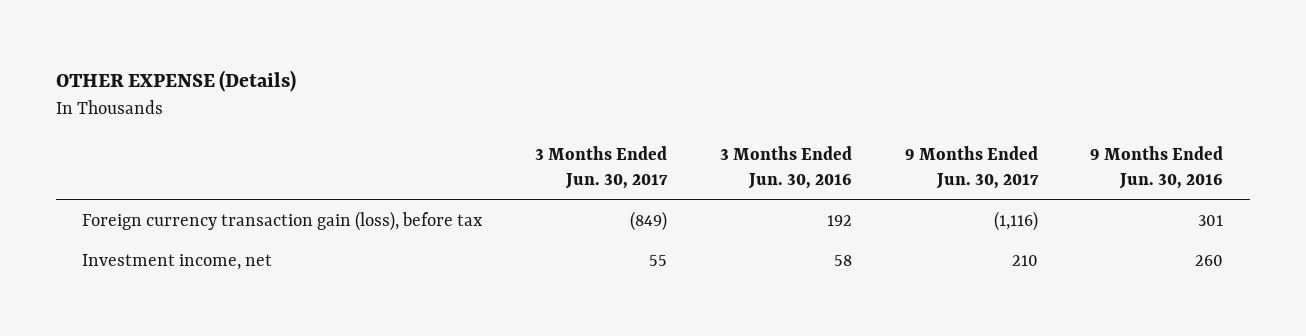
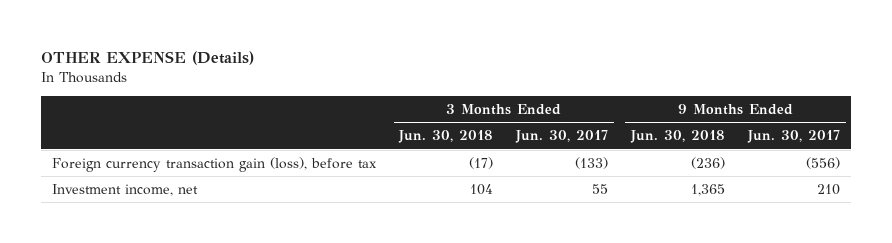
- | 3 Months Ended Jun. 30, 2017 | 3 Months Ended Jun. 30, 2016 | 9 Months Ended Jun. 30, 2017 | 9 Months Ended Jun. 30, 2016
+ | 3 Months Ended Jun. 30, 2018 | 3 Months Ended Jun. 30, 2017 | 9 Months Ended Jun. 30, 2018 | 9 Months Ended Jun. 30, 2017
- Foreign currency transaction gain (loss), before tax | (849) | 192 | (1,116) | 301
+ Foreign currency transaction gain (loss), before tax | (17) | (133) | (236) | (556)

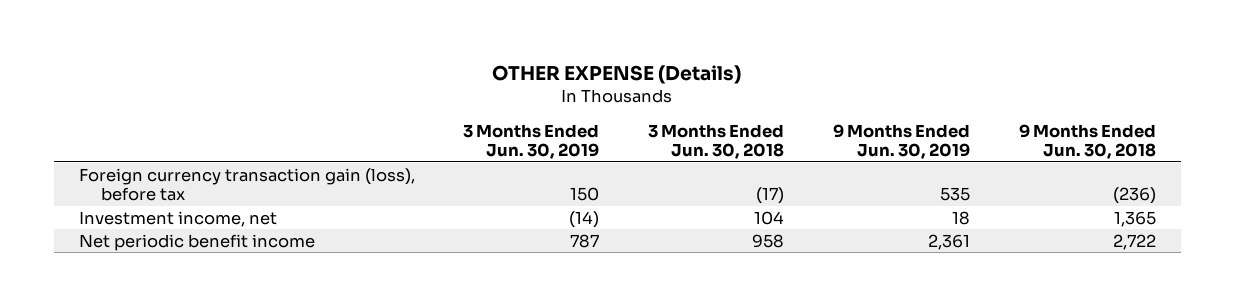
- | 3 Months Ended Jun. 30, 2018 | 3 Months Ended Jun. 30, 2017 | 9 Months Ended Jun. 30, 2018 | 9 Months Ended Jun. 30, 2017
+ | 3 Months Ended Jun. 30, 2019 | 3 Months Ended Jun. 30, 2018 | 9 Months Ended Jun. 30, 2019 | 9 Months Ended Jun. 30, 2018
+ Net periodic benefit income | 787 | 958 | 2,361 | 2,722

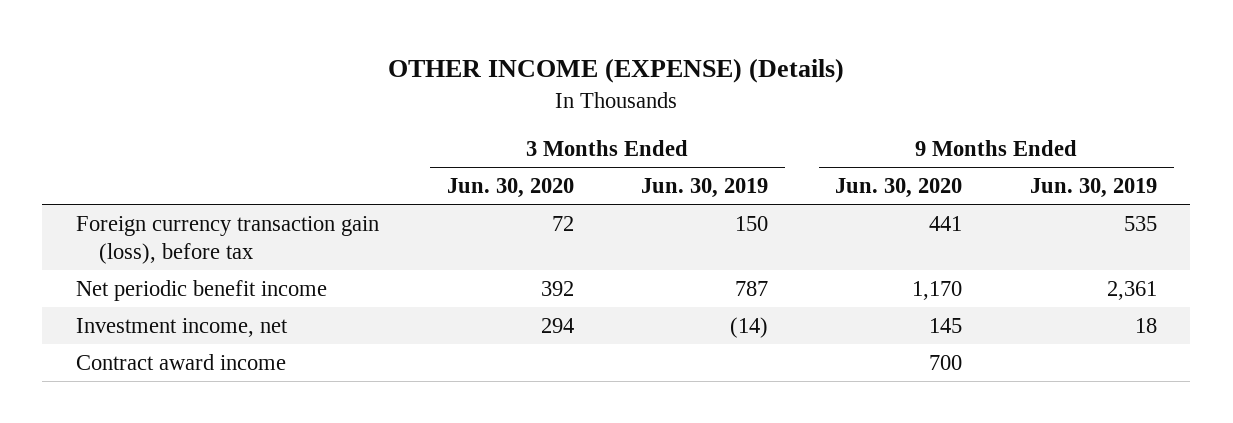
- OTHER EXPENSE (Details)
+ OTHER INCOME (EXPENSE) (Details)
- | 3 Months Ended Jun. 30, 2019 | 3 Months Ended Jun. 30, 2018 | 9 Months Ended Jun. 30, 2019 | 9 Months Ended Jun. 30, 2018
+ | 3 Months Ended Jun. 30, 2020 | 3 Months Ended Jun. 30, 2019 | 9 Months Ended Jun. 30, 2020 | 9 Months Ended Jun. 30, 2019
moved down: Investment income, net | 294 | (14) | 145 | 18
+ Contract award income | | | 700 |

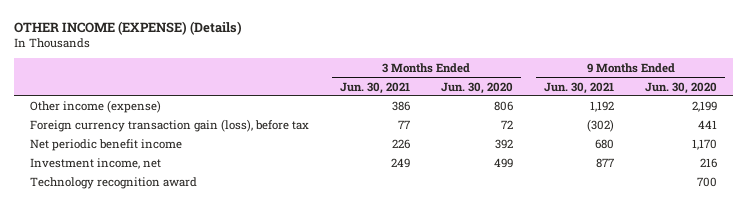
- | 3 Months Ended Jun. 30, 2020 | 3 Months Ended Jun. 30, 2019 | 9 Months Ended Jun. 30, 2020 | 9 Months Ended Jun. 30, 2019
+ | 3 Months Ended Jun. 30, 2021 | 3 Months Ended Jun. 30, 2020 | 9 Months Ended Jun. 30, 2021 | 9 Months Ended Jun. 30, 2020
+ Other income (expense) | 386 | 806 | 1,192 | 2,199
- Investment income, net | 294 | (14) | 145 | 18
- Contract award income | | | 700 |
+ Investment income, net | 249 | 499 | 877 | 216
+ Technology recognition award | | | | 700

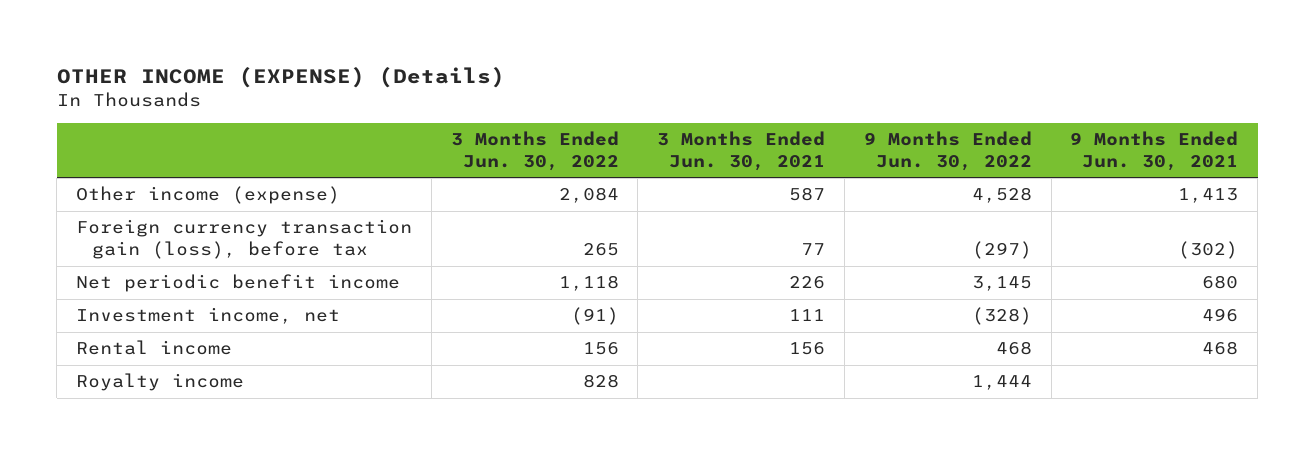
- | 3 Months Ended Jun. 30, 2021 | 3 Months Ended Jun. 30, 2020 | 9 Months Ended Jun. 30, 2021 | 9 Months Ended Jun. 30, 2020
+ | 3 Months Ended Jun. 30, 2022 | 3 Months Ended Jun. 30, 2021 | 9 Months Ended Jun. 30, 2022 | 9 Months Ended Jun. 30, 2021
- Other income (expense) | 386 | 806 | 1,192 | 2,199
+ Other income (expense) | 2,084 | 587 | 4,528 | 1,413
- Investment income, net | 249 | 499 | 877 | 216
- Technology recognition award | | | | 700
+ Investment income, net | (91) | 111 | (328) | 496
+ Rental income | 156 | 156 | 468 | 468
+ Royalty income | 828 | | 1,444 |

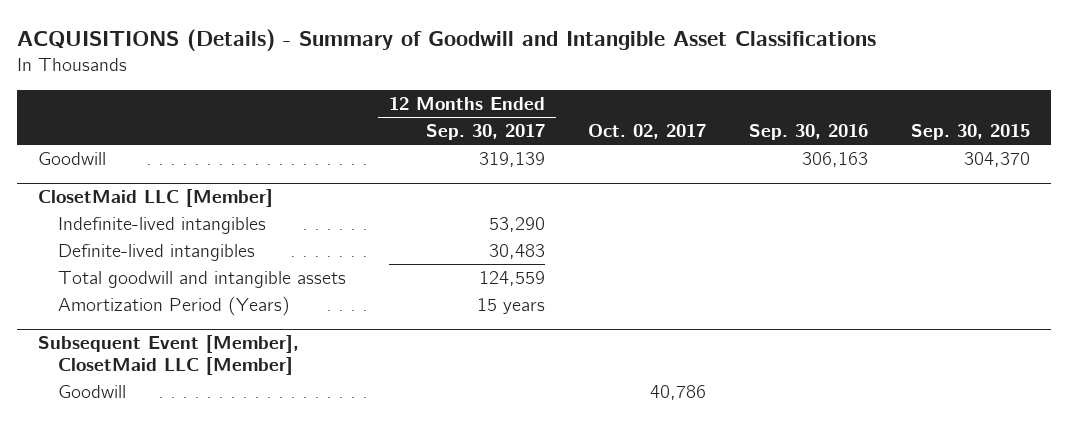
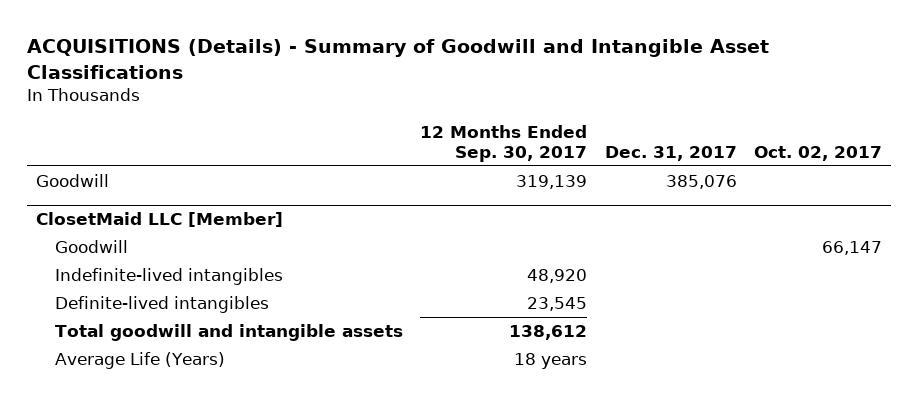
- | 12 Months Ended Sep. 30, 2017 | Oct. 02, 2017 | Sep. 30, 2016 | Sep. 30, 2015
+ | 12 Months Ended Sep. 30, 2017 | Dec. 31, 2017 | Oct. 02, 2017
@ ClosetMaid LLC [Member]
- Indefinite-lived intangibles | 53,290 | | |
- Definite-lived intangibles | 30,483 | | |
- Total goodwill and intangible assets | 124,559 | | |
- Amortization Period (Years) | 15 years | | |
- Subsequent Event [Member], ClosetMaid LLC [Member]
- Goodwill | | 40,786 | |
@ ClosetMaid LLC [Member]
+ Goodwill | | | 66,147
+ Indefinite-lived intangibles | 48,920 | |
+ Definite-lived intangibles | 23,545 | |
+ Total goodwill and intangible assets | 138,612 | |
+ Average Life (Years) | 18 years | |

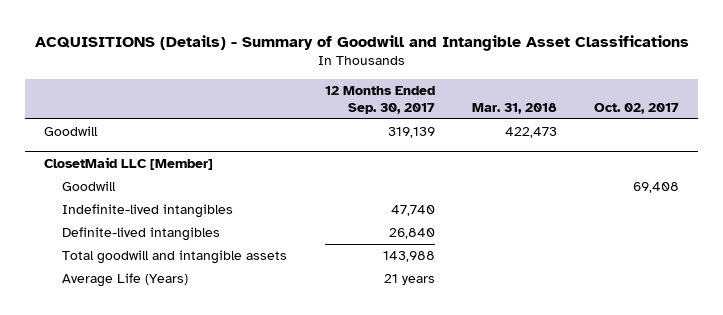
- | 12 Months Ended Sep. 30, 2017 | Dec. 31, 2017 | Oct. 02, 2017
+ | 12 Months Ended Sep. 30, 2017 | Mar. 31, 2018 | Oct. 02, 2017
@ ClosetMaid LLC [Member]
- Goodwill | | | 66,147
- Indefinite-lived intangibles | 48,920 | |
- Definite-lived intangibles | 23,545 | |
- Total goodwill and intangible assets | 138,612 | |
- Average Life (Years) | 18 years | |
+ Goodwill | | | 69,408
+ Indefinite-lived intangibles | 47,740 | |
+ Definite-lived intangibles | 26,840 | |
+ Total goodwill and intangible assets | 143,988 | |
+ Average Life (Years) | 21 years | |

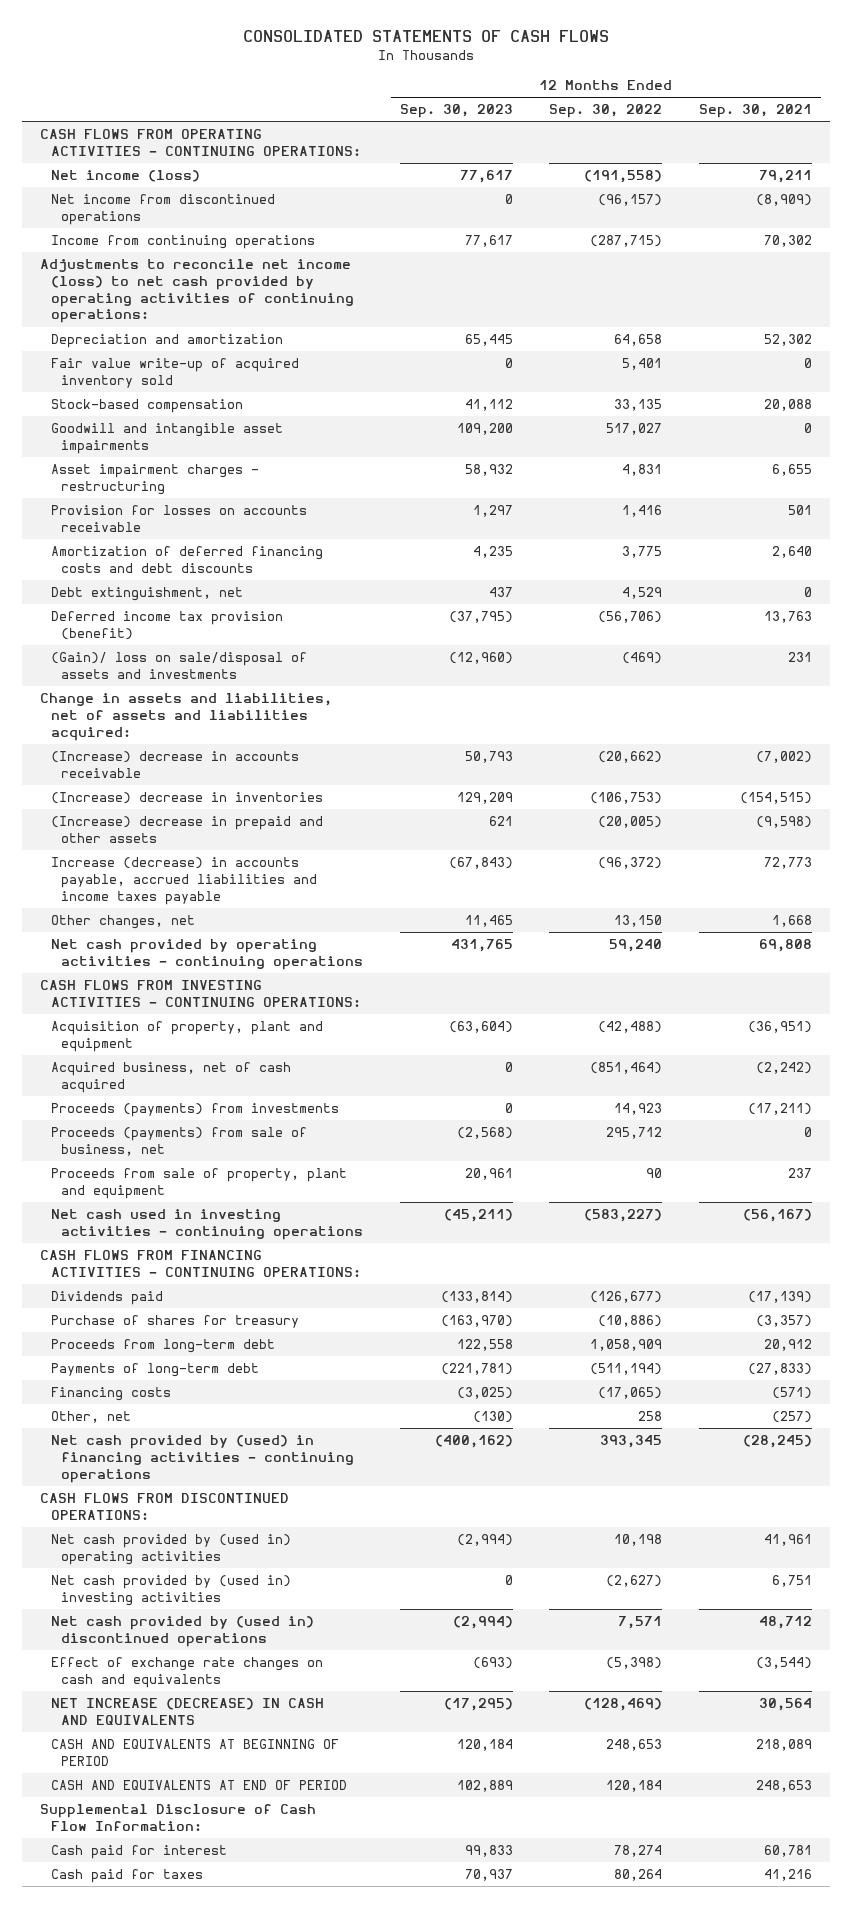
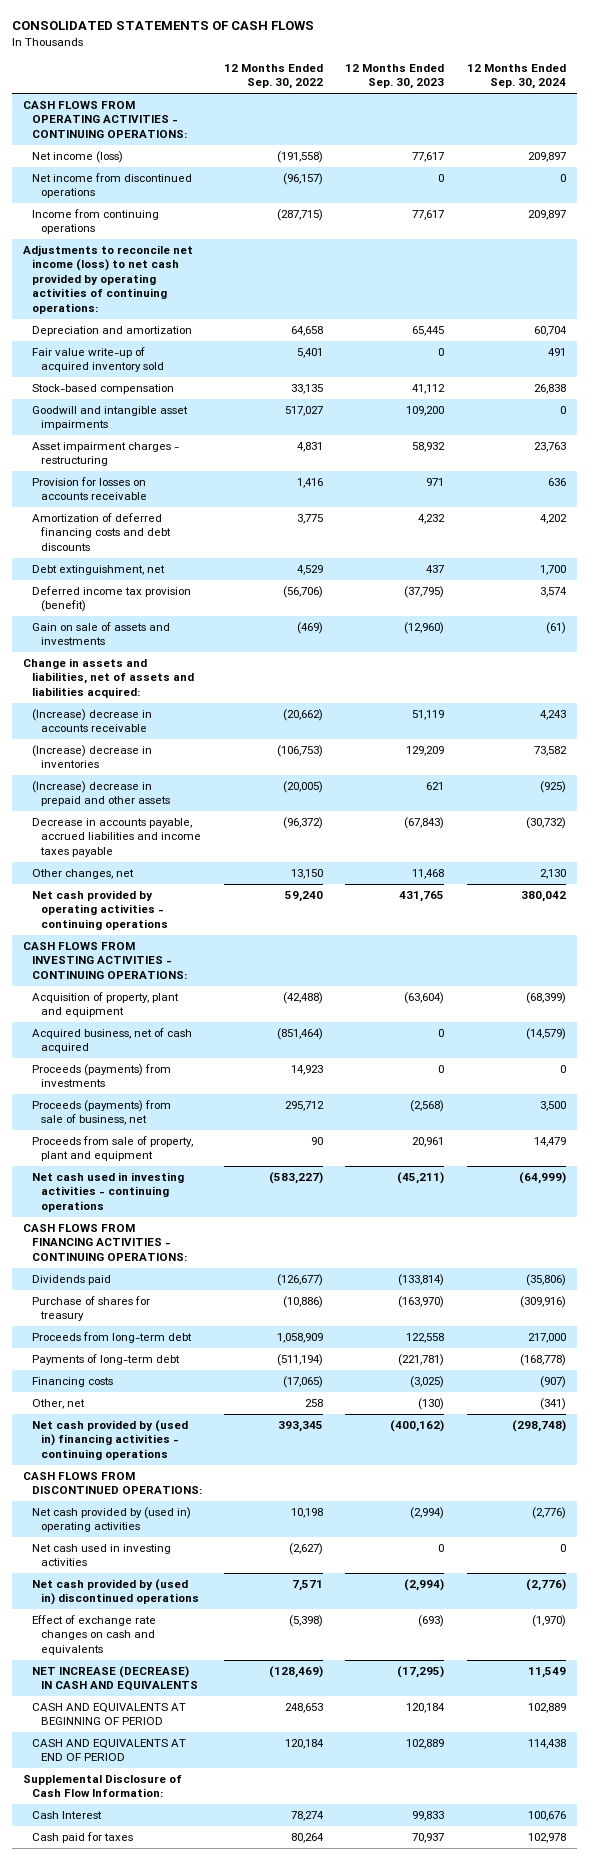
- | 12 Months Ended Sep. 30, 2023 | 12 Months Ended Sep. 30, 2022 | 12 Months Ended Sep. 30, 2021
+ | 12 Months Ended Sep. 30, 2022 | 12 Months Ended Sep. 30, 2023 | 12 Months Ended Sep. 30, 2024
- Provision for losses on accounts receivable | 1,297 | 1,416 | 501
- Amortization of deferred financing costs and debt discounts | 4,235 | 3,775 | 2,640
+ Provision for losses on accounts receivable | 1,416 | 971 | 636
+ Amortization of deferred financing costs and debt discounts | 3,775 | 4,232 | 4,202
- (Gain)/ loss on sale/disposal of assets and investments | (12,960) | (469) | 231
+ Gain on sale of assets and investments | (469) | (12,960) | (61)
- (Increase) decrease in accounts receivable | 50,793 | (20,662) | (7,002)
+ (Increase) decrease in accounts receivable | (20,662) | 51,119 | 4,243
- Increase (decrease) in accounts payable, accrued liabilities and income taxes payable | (67,843) | (96,372) | 72,773
- Other changes, net | 11,465 | 13,150 | 1,668
+ Decrease in accounts payable, accrued liabilities and income taxes payable | (96,372) | (67,843) | (30,732)
+ Other changes, net | 13,150 | 11,468 | 2,130
- Net cash provided by (used) in financing activities - continuing operations | (400,162) | 393,345 | (28,245)
+ Net cash provided by (used in) financing activities - continuing operations | 393,345 | (400,162) | (298,748)
- Net cash provided by (used in) investing activities | 0 | (2,627) | 6,751
+ Net cash used in investing activities | (2,627) | 0 | 0
- Cash paid for interest | 99,833 | 78,274 | 60,781
+ Cash Interest | 78,274 | 99,833 | 100,676

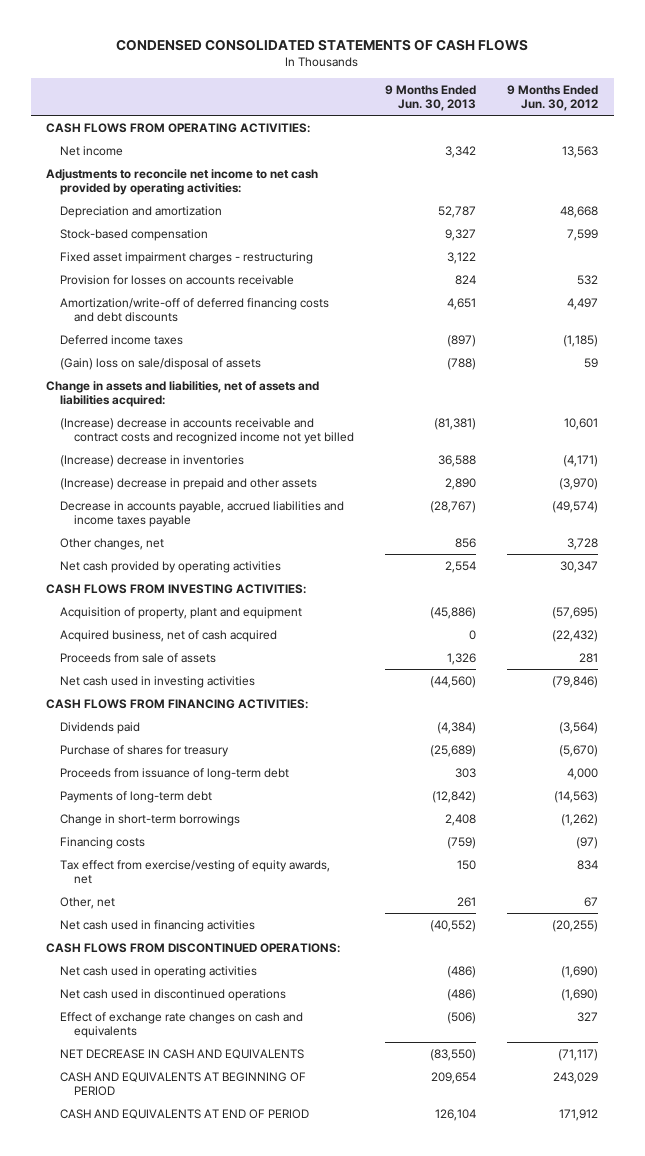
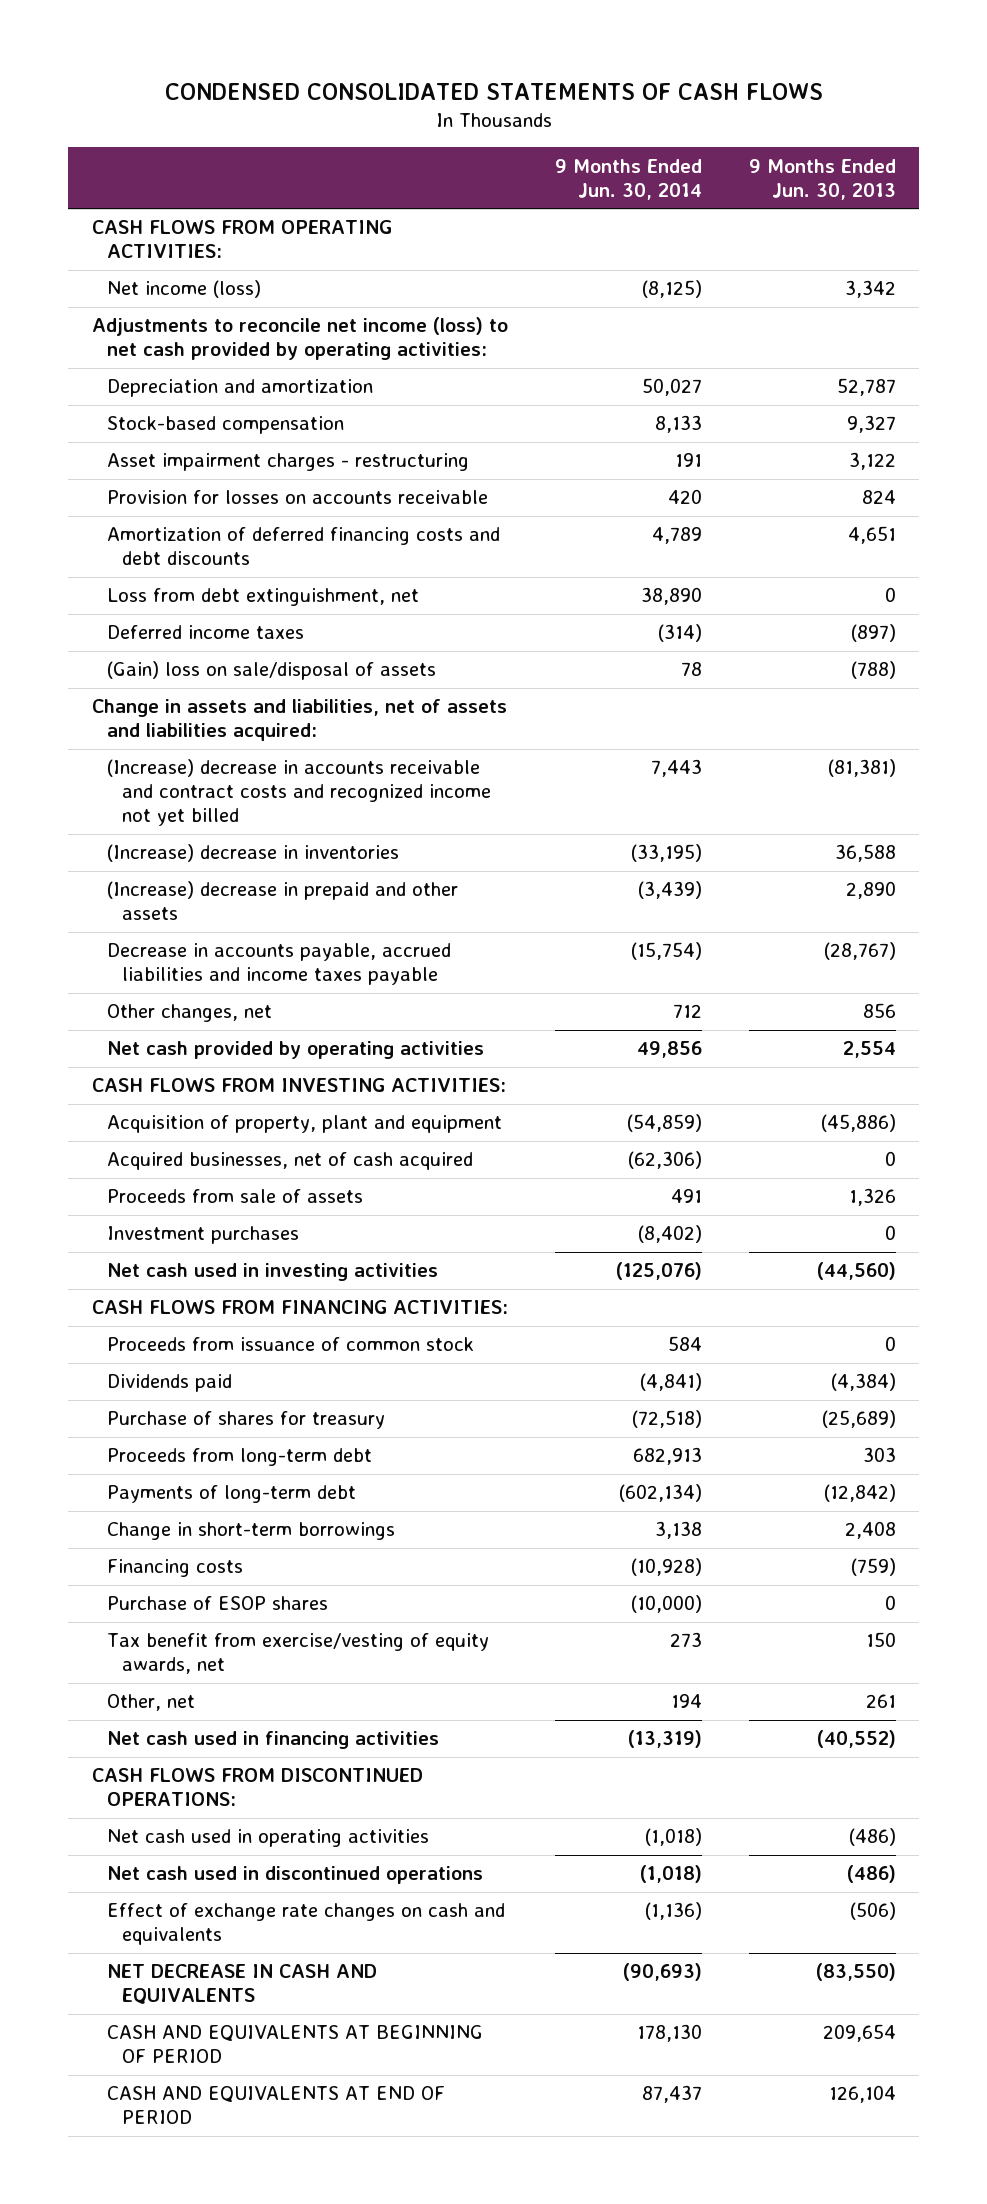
- | 9 Months Ended Jun. 30, 2013 | 9 Months Ended Jun. 30, 2012
+ | 9 Months Ended Jun. 30, 2014 | 9 Months Ended Jun. 30, 2013
- Net income | 3,342 | 13,563
- Adjustments to reconcile net income to net cash provided by operating activities:
+ Net income (loss) | (8,125) | 3,342
+ Adjustments to reconcile net income (loss) to net cash provided by operating activities:
- Fixed asset impairment charges - restructuring | 3,122 |
+ Asset impairment charges - restructuring | 191 | 3,122
- Amortization/write-off of deferred financing costs and debt discounts | 4,651 | 4,497
+ Amortization of deferred financing costs and debt discounts | 4,789 | 4,651
+ Loss from debt extinguishment, net | 38,890 | 0
- Acquired business, net of cash acquired | 0 | (22,432)
+ Acquired businesses, net of cash acquired | (62,306) | 0
+ Investment purchases | (8,402) | 0
+ Proceeds from issuance of common stock | 584 | 0
- Proceeds from issuance of long-term debt | 303 | 4,000
+ Proceeds from long-term debt | 682,913 | 303
- Tax effect from exercise/vesting of equity awards, net | 150 | 834
+ Purchase of ESOP shares | (10,000) | 0
+ Tax benefit from exercise/vesting of equity awards, net | 273 | 150

